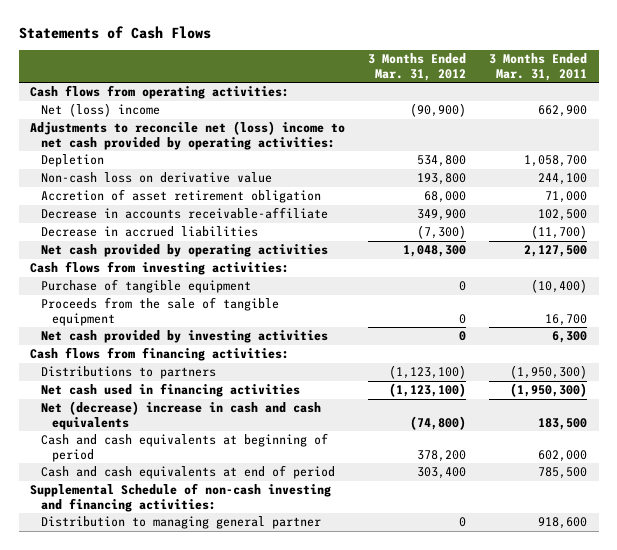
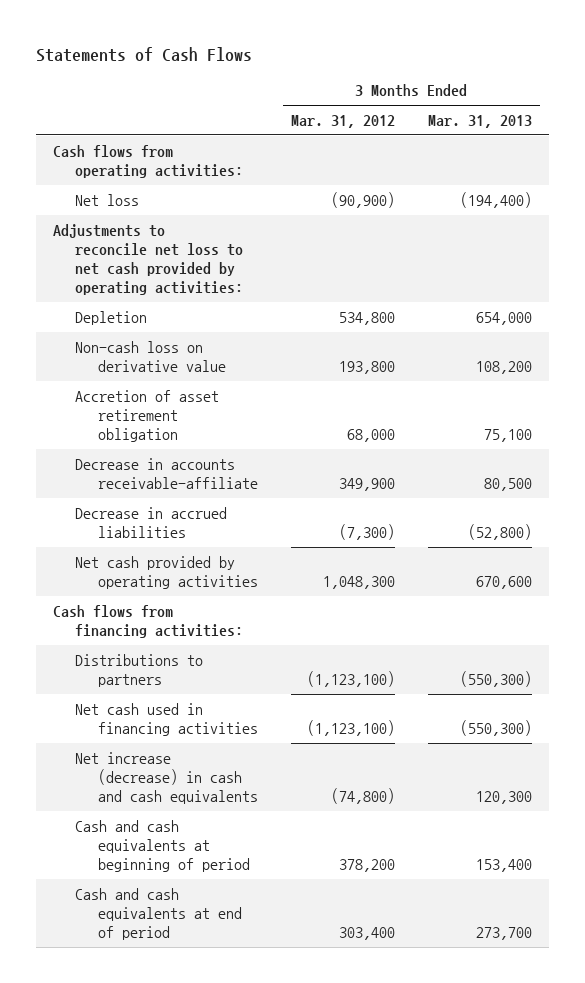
- | 3 Months Ended Mar. 31, 2012 | 3 Months Ended Mar. 31, 2011
+ | 3 Months Ended Mar. 31, 2012 | 3 Months Ended Mar. 31, 2013
- Net (loss) income | (90,900) | 662,900
- Adjustments to reconcile net (loss) income to net cash provided by operating activities:
+ Net loss | (90,900) | (194,400)
+ Adjustments to reconcile net loss to net cash provided by operating activities:
- Cash flows from investing activities:
- Purchase of tangible equipment | 0 | (10,400)
- Proceeds from the sale of tangible equipment | 0 | 16,700
- Net cash provided by investing activities | 0 | 6,300
- Net (decrease) increase in cash and cash equivalents | (74,800) | 183,500
+ Net increase (decrease) in cash and cash equivalents | (74,800) | 120,300
- Supplemental Schedule of non-cash investing and financing activities:
- Distribution to managing general partner | 0 | 918,600

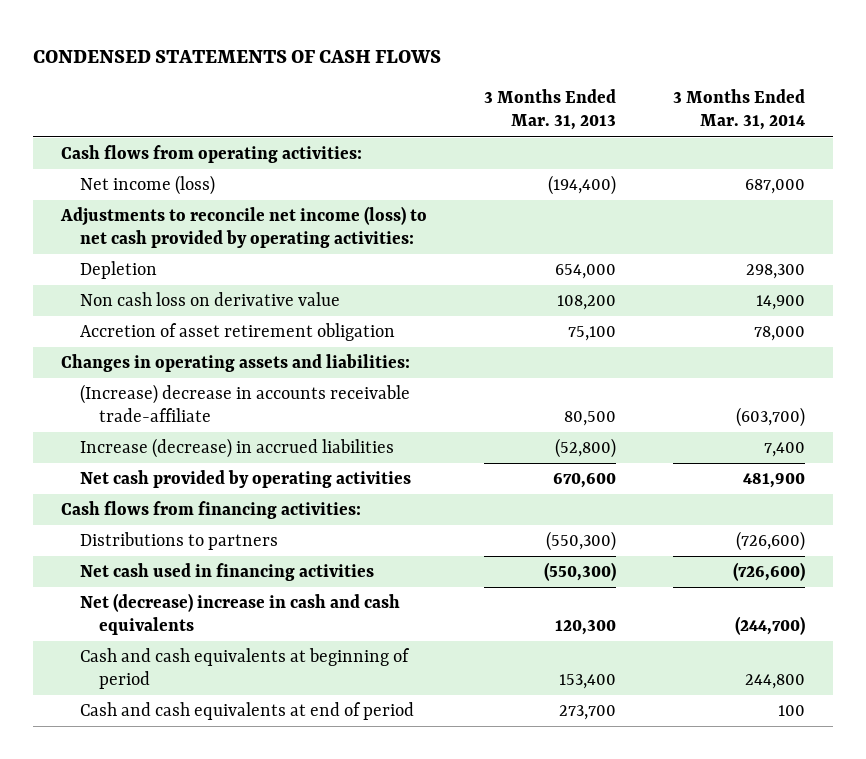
- Statements of Cash Flows
+ CONDENSED STATEMENTS OF CASH FLOWS
- | 3 Months Ended Mar. 31, 2012 | 3 Months Ended Mar. 31, 2013
+ | 3 Months Ended Mar. 31, 2013 | 3 Months Ended Mar. 31, 2014
- Net loss | (90,900) | (194,400)
- Adjustments to reconcile net loss to net cash provided by operating activities:
+ Net income (loss) | (194,400) | 687,000
+ Adjustments to reconcile net income (loss) to net cash provided by operating activities:
- Non-cash loss on derivative value | 193,800 | 108,200
+ Non cash loss on derivative value | 108,200 | 14,900
- Decrease in accounts receivable-affiliate | 349,900 | 80,500
- Decrease in accrued liabilities | (7,300) | (52,800)
+ Changes in operating assets and liabilities:
+ (Increase) decrease in accounts receivable trade-affiliate | 80,500 | (603,700)
+ Increase (decrease) in accrued liabilities | (52,800) | 7,400
- Net increase (decrease) in cash and cash equivalents | (74,800) | 120,300
+ Net (decrease) increase in cash and cash equivalents | 120,300 | (244,700)

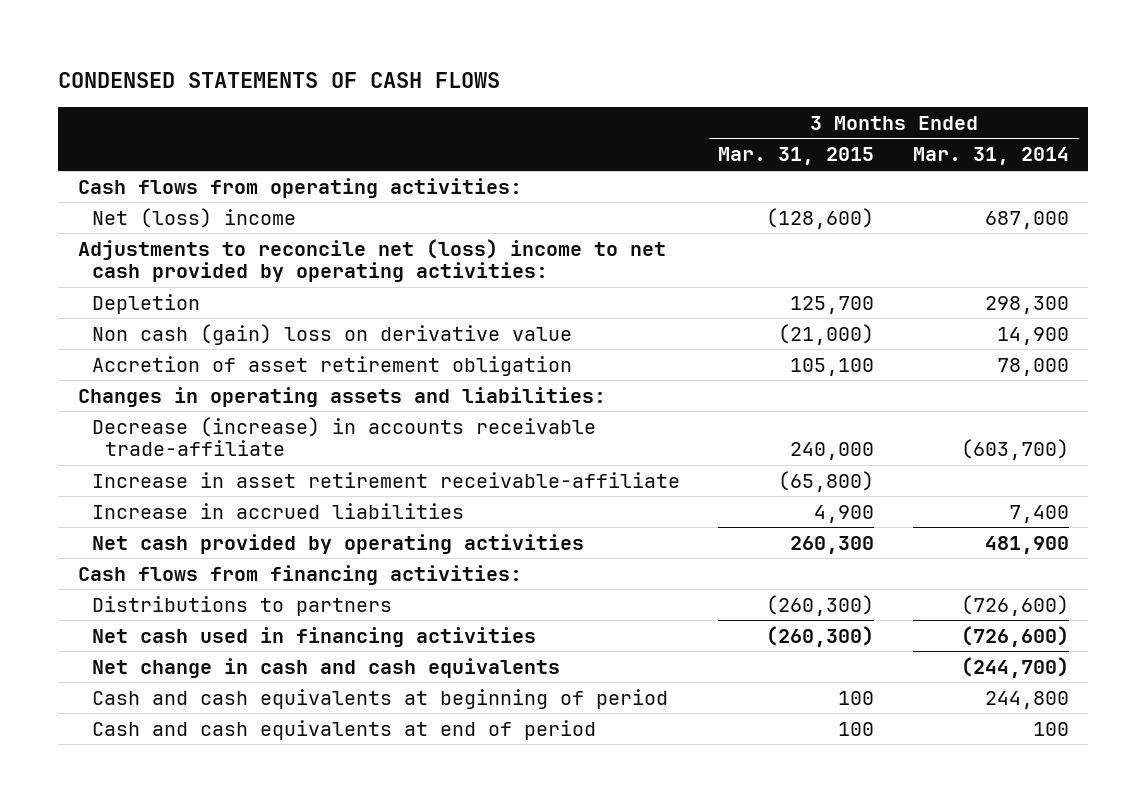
- | 3 Months Ended Mar. 31, 2013 | 3 Months Ended Mar. 31, 2014
+ | 3 Months Ended Mar. 31, 2015 | 3 Months Ended Mar. 31, 2014
- Net income (loss) | (194,400) | 687,000
- Adjustments to reconcile net income (loss) to net cash provided by operating activities:
+ Net (loss) income | (128,600) | 687,000
+ Adjustments to reconcile net (loss) income to net cash provided by operating activities:
- Non cash loss on derivative value | 108,200 | 14,900
+ Non cash (gain) loss on derivative value | (21,000) | 14,900
- (Increase) decrease in accounts receivable trade-affiliate | 80,500 | (603,700)
- Increase (decrease) in accrued liabilities | (52,800) | 7,400
+ Decrease (increase) in accounts receivable trade-affiliate | 240,000 | (603,700)
+ Increase in asset retirement receivable-affiliate | (65,800) |
+ Increase in accrued liabilities | 4,900 | 7,400
- Net (decrease) increase in cash and cash equivalents | 120,300 | (244,700)
+ Net change in cash and cash equivalents | | (244,700)

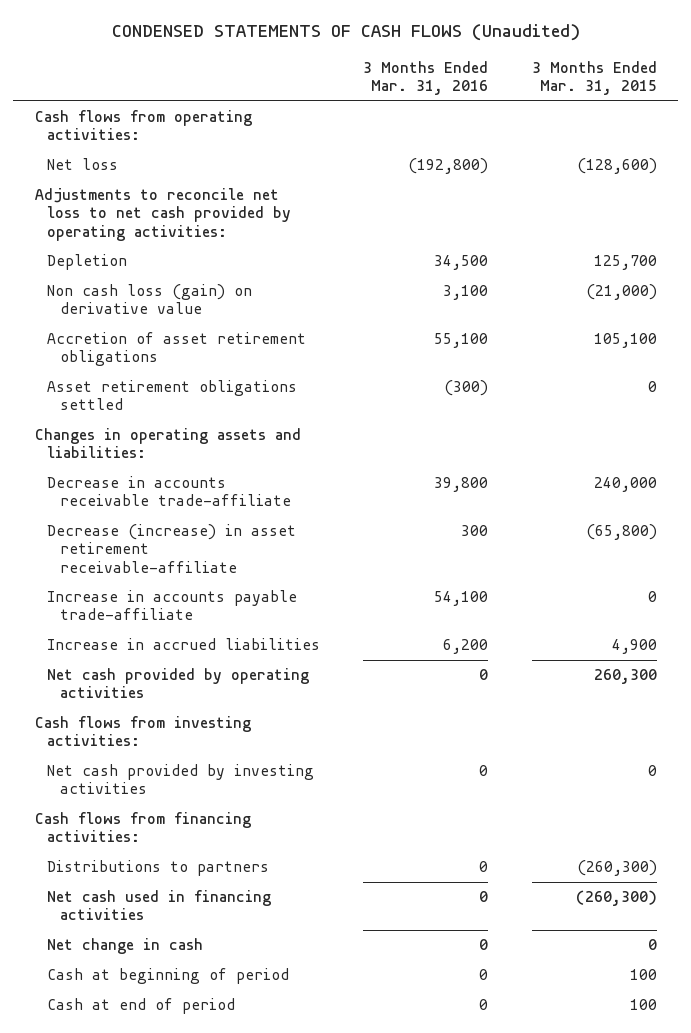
- CONDENSED STATEMENTS OF CASH FLOWS
+ CONDENSED STATEMENTS OF CASH FLOWS (Unaudited)
- | 3 Months Ended Mar. 31, 2015 | 3 Months Ended Mar. 31, 2014
+ | 3 Months Ended Mar. 31, 2016 | 3 Months Ended Mar. 31, 2015
- Net (loss) income | (128,600) | 687,000
- Adjustments to reconcile net (loss) income to net cash provided by operating activities:
+ Net loss | (192,800) | (128,600)
+ Adjustments to reconcile net loss to net cash provided by operating activities:
- Non cash (gain) loss on derivative value | (21,000) | 14,900
- Accretion of asset retirement obligation | 105,100 | 78,000
+ Non cash loss (gain) on derivative value | 3,100 | (21,000)
+ Accretion of asset retirement obligations | 55,100 | 105,100
+ Asset retirement obligations settled | (300) | 0
- Decrease (increase) in accounts receivable trade-affiliate | 240,000 | (603,700)
- Increase in asset retirement receivable-affiliate | (65,800) |
+ Decrease in accounts receivable trade-affiliate | 39,800 | 240,000
+ Decrease (increase) in asset retirement receivable-affiliate | 300 | (65,800)
+ Increase in accounts payable trade-affiliate | 54,100 | 0
+ Cash flows from investing activities:
+ Net cash provided by investing activities | 0 | 0
- Net change in cash and cash equivalents | | (244,700)
- Cash and cash equivalents at beginning of period | 100 | 244,800
- Cash and cash equivalents at end of period | 100 | 100
+ Net change in cash | 0 | 0
+ Cash at beginning of period | 0 | 100
+ Cash at end of period | 0 | 100

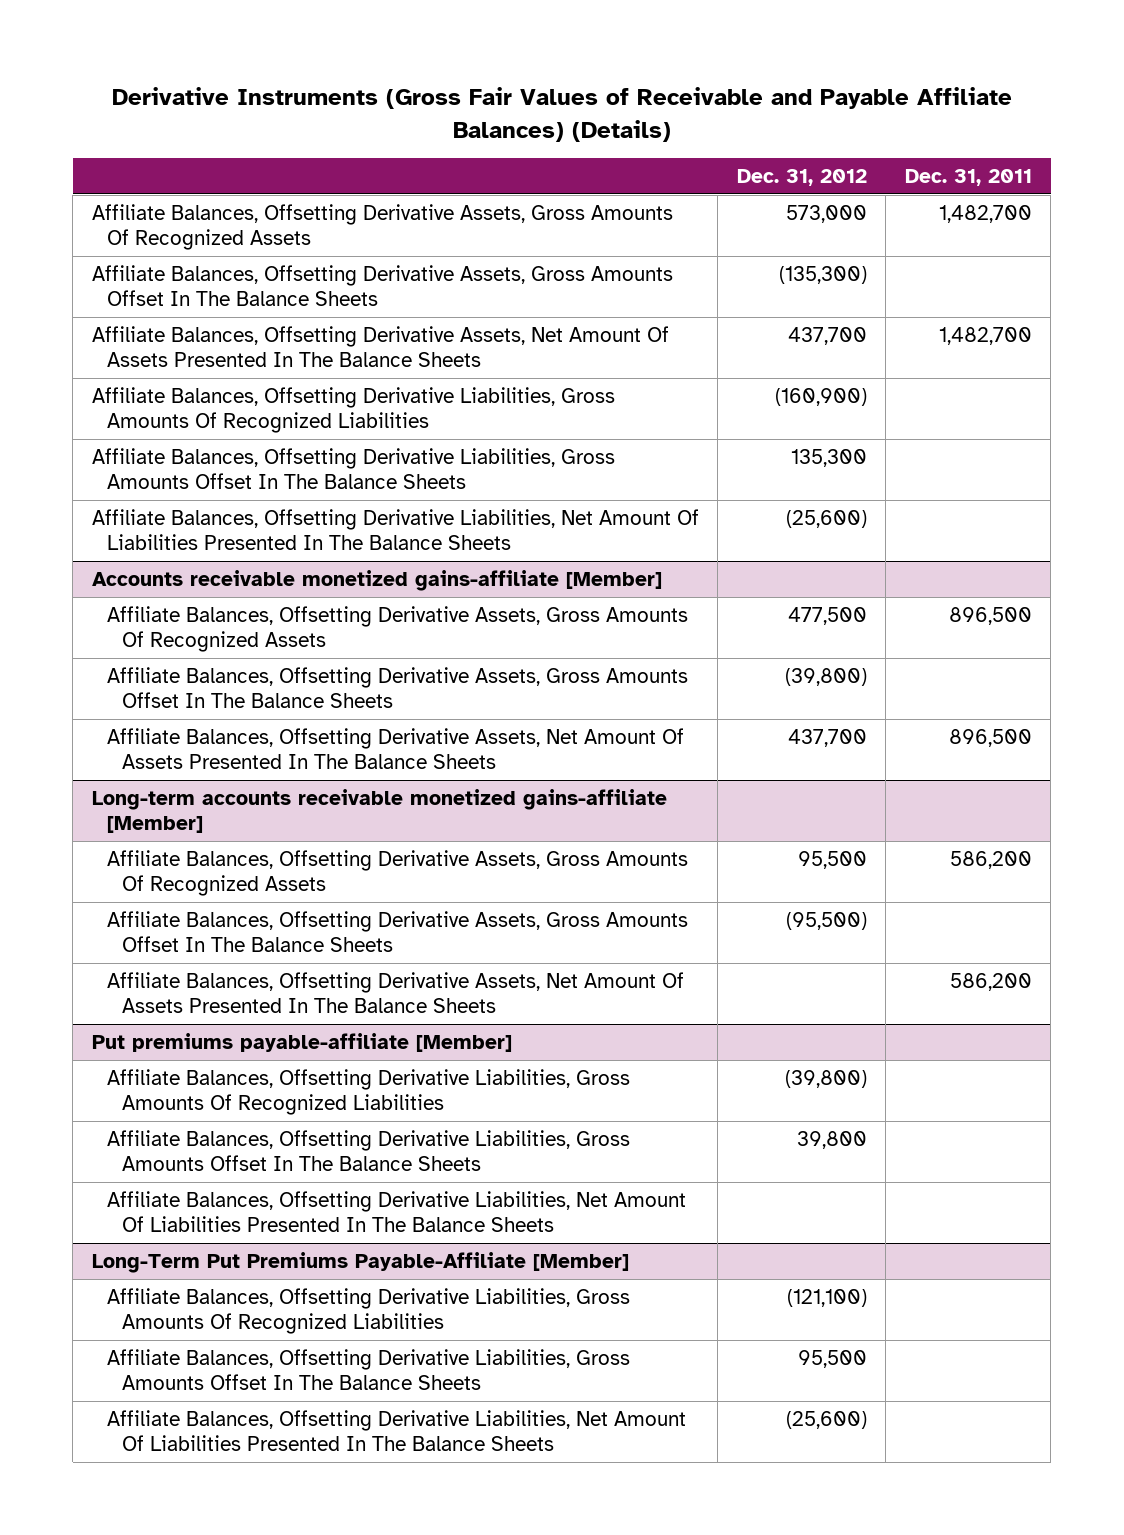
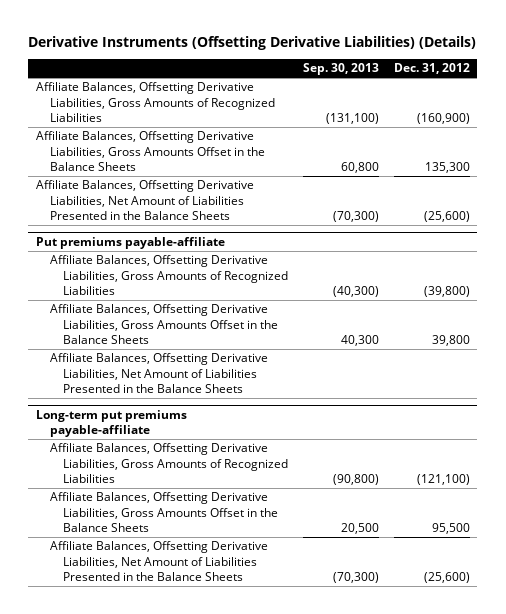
- Derivative Instruments (Gross Fair Values of Receivable and Payable Affiliate Balances) (Details)
+ Derivative Instruments (Offsetting Derivative Liabilities) (Details)
- | Dec. 31, 2012 | Dec. 31, 2011
+ | Sep. 30, 2013 | Dec. 31, 2012
- Affiliate Balances, Offsetting Derivative Assets, Gross Amounts Of Recognized Assets | 573,000 | 1,482,700
- Affiliate Balances, Offsetting Derivative Assets, Gross Amounts Offset In The Balance Sheets | (135,300) |
- Affiliate Balances, Offsetting Derivative Assets, Net Amount Of Assets Presented In The Balance Sheets | 437,700 | 1,482,700
- Affiliate Balances, Offsetting Derivative Liabilities, Gross Amounts Of Recognized Liabilities | (160,900) |
- Affiliate Balances, Offsetting Derivative Liabilities, Gross Amounts Offset In The Balance Sheets | 135,300 |
- Affiliate Balances, Offsetting Derivative Liabilities, Net Amount Of Liabilities Presented In The Balance Sheets | (25,600) |
- Accounts receivable monetized gains-affiliate [Member]
- Affiliate Balances, Offsetting Derivative Assets, Gross Amounts Of Recognized Assets | 477,500 | 896,500
- Affiliate Balances, Offsetting Derivative Assets, Gross Amounts Offset In The Balance Sheets | (39,800) |
- Affiliate Balances, Offsetting Derivative Assets, Net Amount Of Assets Presented In The Balance Sheets | 437,700 | 896,500
- Long-term accounts receivable monetized gains-affiliate [Member]
- Affiliate Balances, Offsetting Derivative Assets, Gross Amounts Of Recognized Assets | 95,500 | 586,200
- Affiliate Balances, Offsetting Derivative Assets, Gross Amounts Offset In The Balance Sheets | (95,500) |
- Affiliate Balances, Offsetting Derivative Assets, Net Amount Of Assets Presented In The Balance Sheets | | 586,200
- Put premiums payable-affiliate [Member]
- Affiliate Balances, Offsetting Derivative Liabilities, Gross Amounts Of Recognized Liabilities | (39,800) |
- Affiliate Balances, Offsetting Derivative Liabilities, Gross Amounts Offset In The Balance Sheets | 39,800 |
- Affiliate Balances, Offsetting Derivative Liabilities, Net Amount Of Liabilities Presented In The Balance Sheets
- Long-Term Put Premiums Payable-Affiliate [Member]
- Affiliate Balances, Offsetting Derivative Liabilities, Gross Amounts Of Recognized Liabilities | (121,100) |
- Affiliate Balances, Offsetting Derivative Liabilities, Gross Amounts Offset In The Balance Sheets | 95,500 |
- Affiliate Balances, Offsetting Derivative Liabilities, Net Amount Of Liabilities Presented In The Balance Sheets | (25,600) |
+ Affiliate Balances, Offsetting Derivative Liabilities, Gross Amounts of Recognized Liabilities | (131,100) | (160,900)
+ Affiliate Balances, Offsetting Derivative Liabilities, Gross Amounts Offset in the Balance Sheets | 60,800 | 135,300
+ Affiliate Balances, Offsetting Derivative Liabilities, Net Amount of Liabilities Presented in the Balance Sheets | (70,300) | (25,600)
+ Put premiums payable-affiliate
+ Affiliate Balances, Offsetting Derivative Liabilities, Gross Amounts of Recognized Liabilities | (40,300) | (39,800)
+ Affiliate Balances, Offsetting Derivative Liabilities, Gross Amounts Offset in the Balance Sheets | 40,300 | 39,800
+ Affiliate Balances, Offsetting Derivative Liabilities, Net Amount of Liabilities Presented in the Balance Sheets
+ Long-term put premiums payable-affiliate
+ Affiliate Balances, Offsetting Derivative Liabilities, Gross Amounts of Recognized Liabilities | (90,800) | (121,100)
+ Affiliate Balances, Offsetting Derivative Liabilities, Gross Amounts Offset in the Balance Sheets | 20,500 | 95,500
+ Affiliate Balances, Offsetting Derivative Liabilities, Net Amount of Liabilities Presented in the Balance Sheets | (70,300) | (25,600)

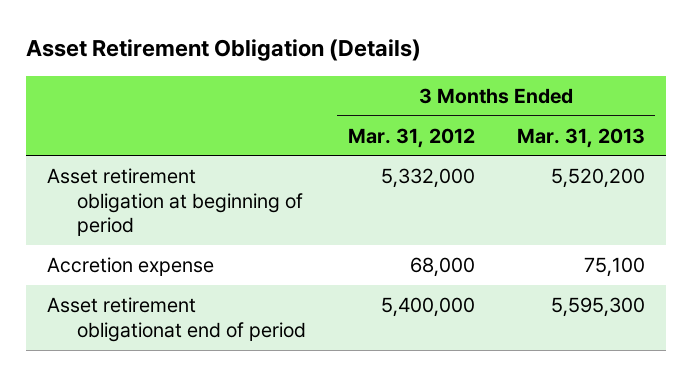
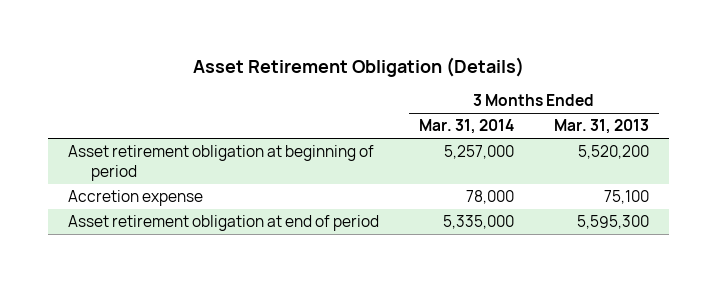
- | 3 Months Ended Mar. 31, 2012 | 3 Months Ended Mar. 31, 2013
+ | 3 Months Ended Mar. 31, 2014 | 3 Months Ended Mar. 31, 2013
- Asset retirement obligationat end of period | 5,400,000 | 5,595,300
+ Asset retirement obligation at end of period | 5,335,000 | 5,595,300

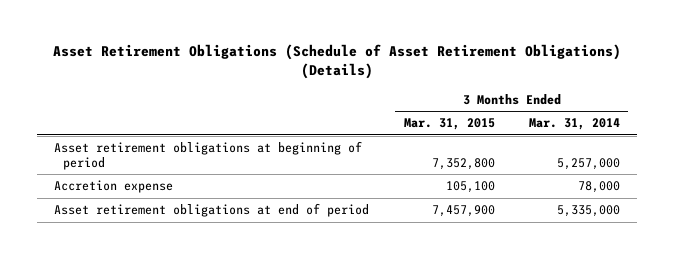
- Asset Retirement Obligation (Details)
+ Asset Retirement Obligations (Schedule of Asset Retirement Obligations) (Details)
- | 3 Months Ended Mar. 31, 2014 | 3 Months Ended Mar. 31, 2013
+ | 3 Months Ended Mar. 31, 2015 | 3 Months Ended Mar. 31, 2014
- Asset retirement obligation at beginning of period | 5,257,000 | 5,520,200
+ Asset retirement obligations at beginning of period | 7,352,800 | 5,257,000
- Asset retirement obligation at end of period | 5,335,000 | 5,595,300
+ Asset retirement obligations at end of period | 7,457,900 | 5,335,000

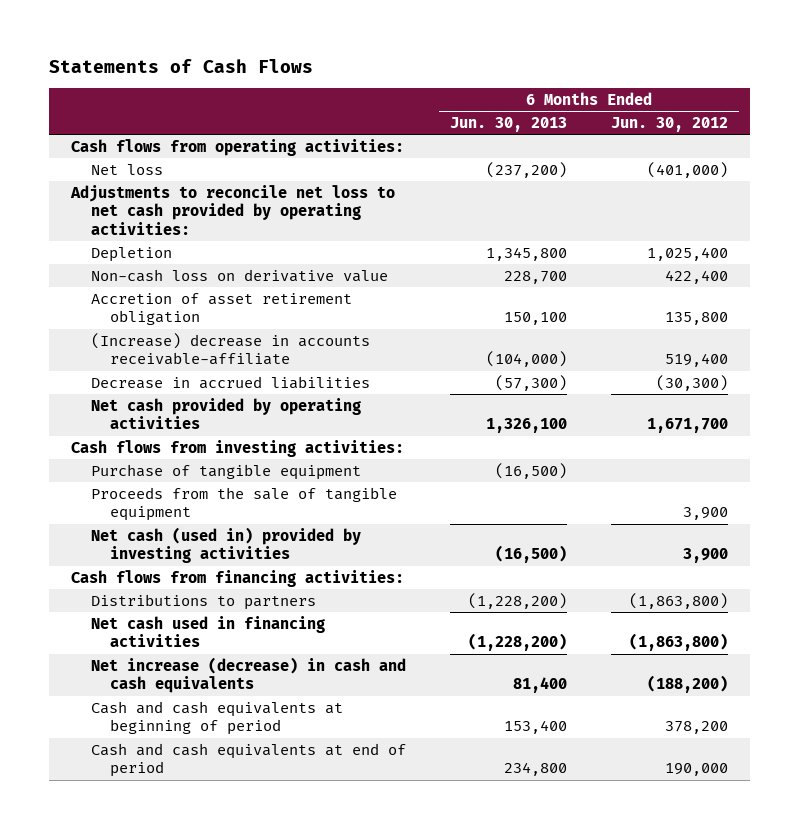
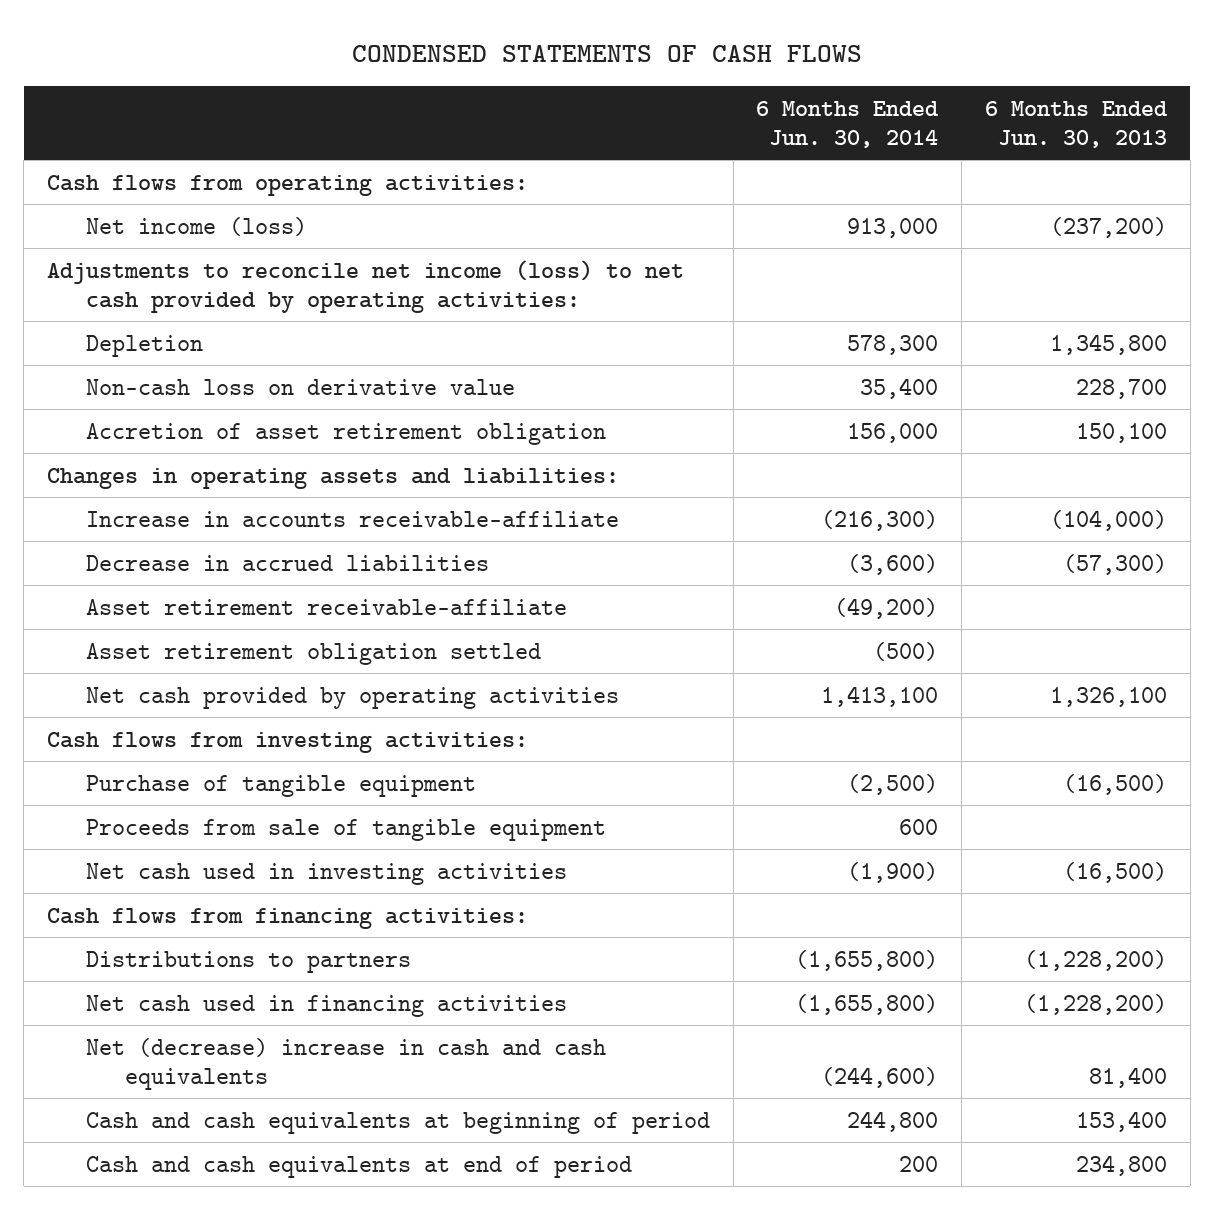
- Statements of Cash Flows
+ CONDENSED STATEMENTS OF CASH FLOWS
- | 6 Months Ended Jun. 30, 2013 | 6 Months Ended Jun. 30, 2012
+ | 6 Months Ended Jun. 30, 2014 | 6 Months Ended Jun. 30, 2013
- Net loss | (237,200) | (401,000)
- Adjustments to reconcile net loss to net cash provided by operating activities:
+ Net income (loss) | 913,000 | (237,200)
+ Adjustments to reconcile net income (loss) to net cash provided by operating activities:
- (Increase) decrease in accounts receivable-affiliate | (104,000) | 519,400
+ Changes in operating assets and liabilities:
+ Increase in accounts receivable-affiliate | (216,300) | (104,000)
+ Asset retirement receivable-affiliate | (49,200) |
+ Asset retirement obligation settled | (500) |
- Proceeds from the sale of tangible equipment | | 3,900
- Net cash (used in) provided by investing activities | (16,500) | 3,900
+ Proceeds from sale of tangible equipment | 600 |
+ Net cash used in investing activities | (1,900) | (16,500)
- Net increase (decrease) in cash and cash equivalents | 81,400 | (188,200)
+ Net (decrease) increase in cash and cash equivalents | (244,600) | 81,400

